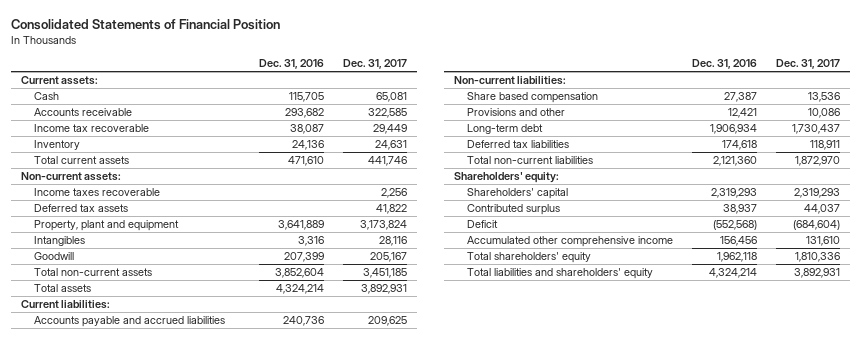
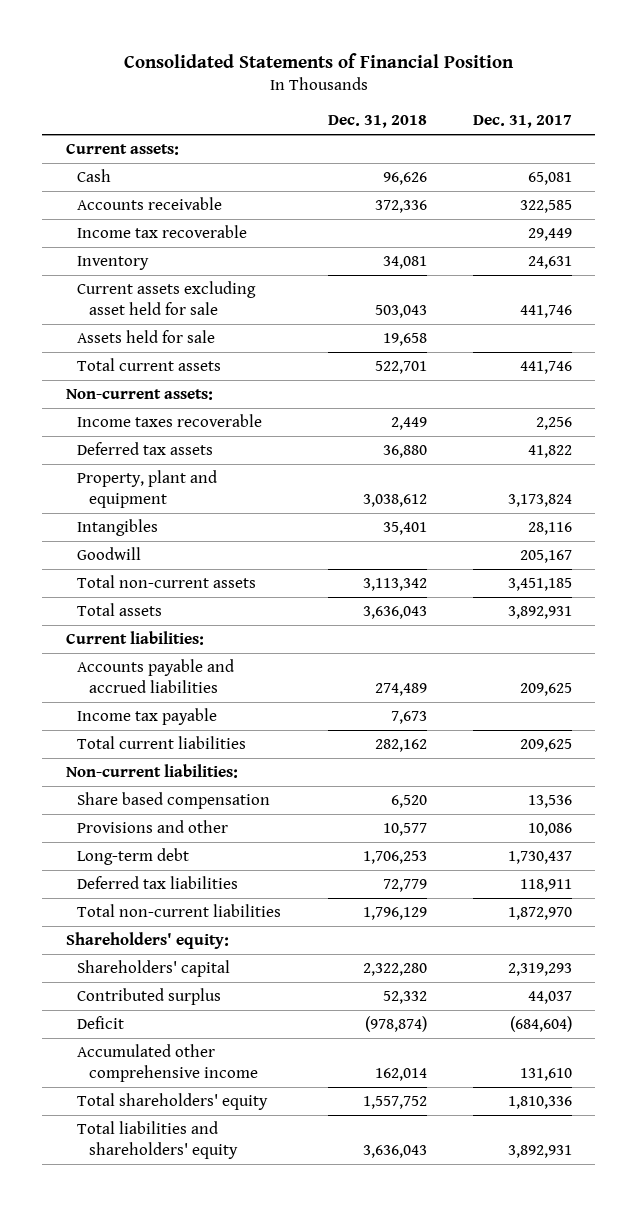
- | Dec. 31, 2016 | Dec. 31, 2017
+ | Dec. 31, 2018 | Dec. 31, 2017
+ Current assets excluding asset held for sale | 503,043 | 441,746
+ Assets held for sale | 19,658 |
+ Income tax payable | 7,673 |
+ Total current liabilities | 282,162 | 209,625

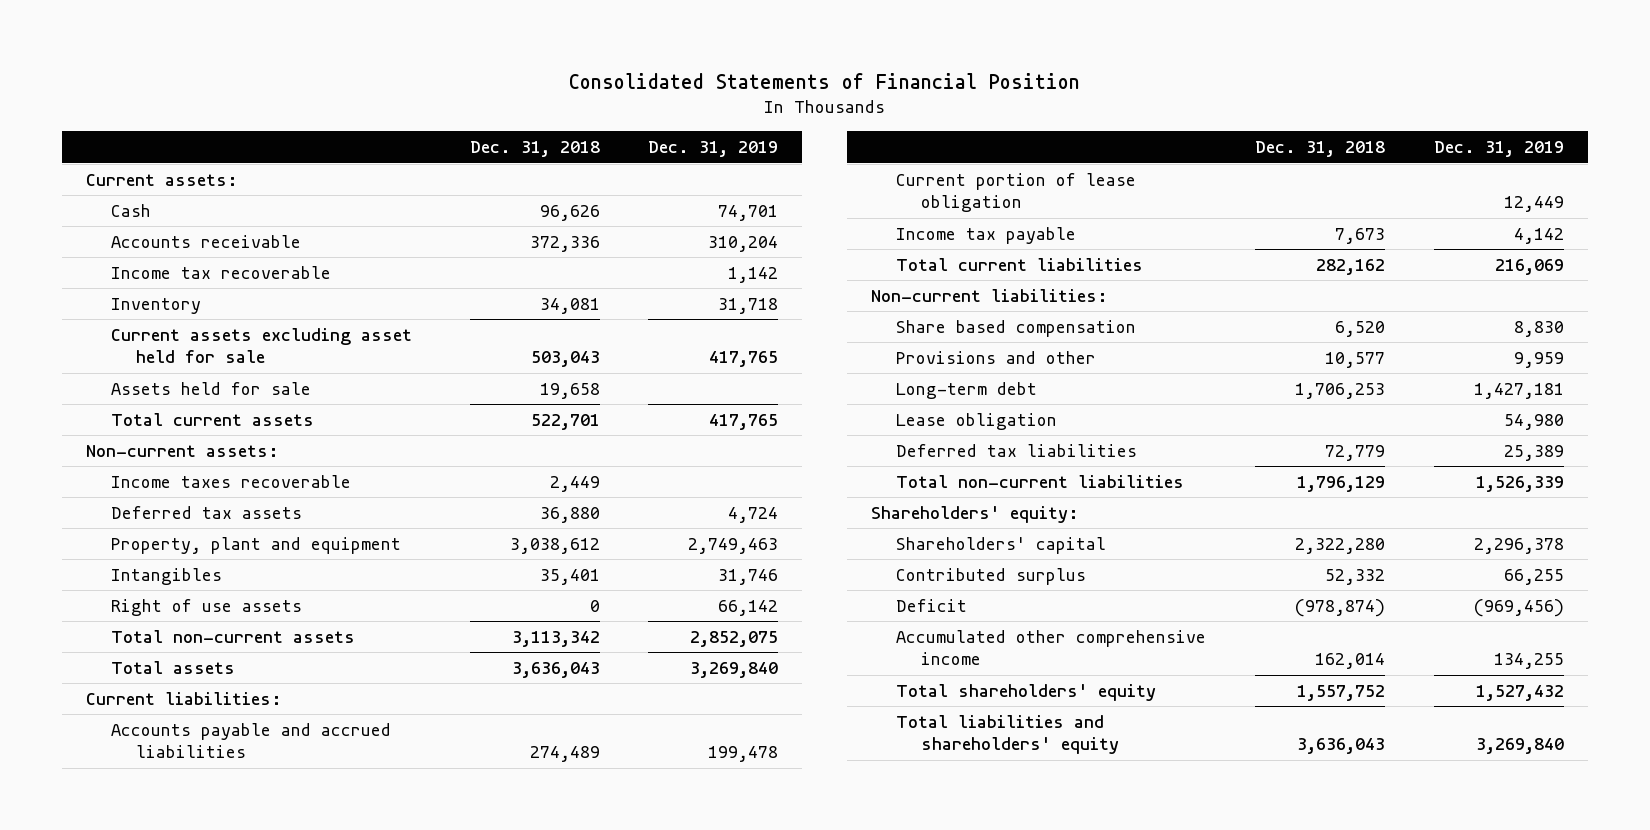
- | Dec. 31, 2018 | Dec. 31, 2017
+ | Dec. 31, 2018 | Dec. 31, 2019
- Goodwill | | 205,167
+ Right of use assets | 0 | 66,142
+ Current portion of lease obligation | | 12,449
+ Lease obligation | | 54,980

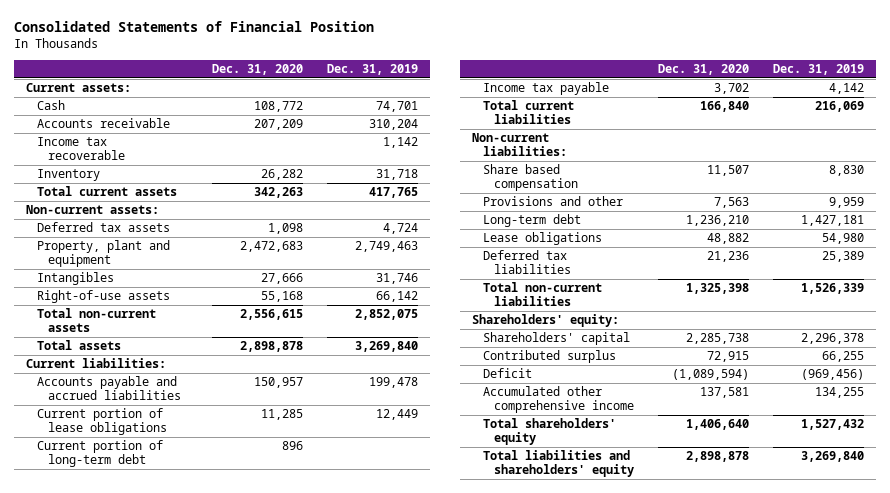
- | Dec. 31, 2018 | Dec. 31, 2019
+ | Dec. 31, 2020 | Dec. 31, 2019
- Current assets excluding asset held for sale | 503,043 | 417,765
- Assets held for sale | 19,658 |
- Income taxes recoverable | 2,449 |
- Right of use assets | 0 | 66,142
+ Right-of-use assets | 55,168 | 66,142
- Current portion of lease obligation | | 12,449
+ Current portion of lease obligations | 11,285 | 12,449
+ Current portion of long-term debt | 896 |
- Lease obligation | | 54,980
+ Lease obligations | 48,882 | 54,980

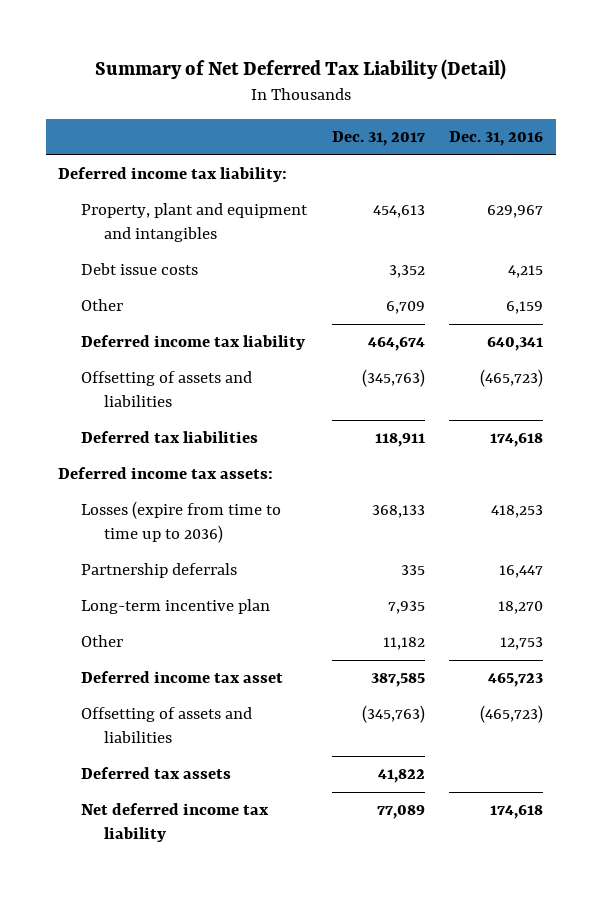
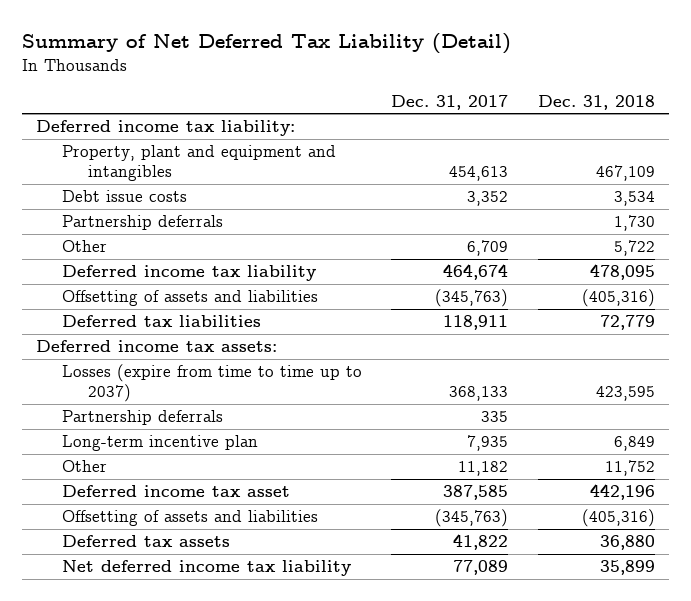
- | Dec. 31, 2017 | Dec. 31, 2016
+ | Dec. 31, 2017 | Dec. 31, 2018
+ Partnership deferrals | | 1,730
- Losses (expire from time to time up to 2036) | 368,133 | 418,253
+ Losses (expire from time to time up to 2037) | 368,133 | 423,595

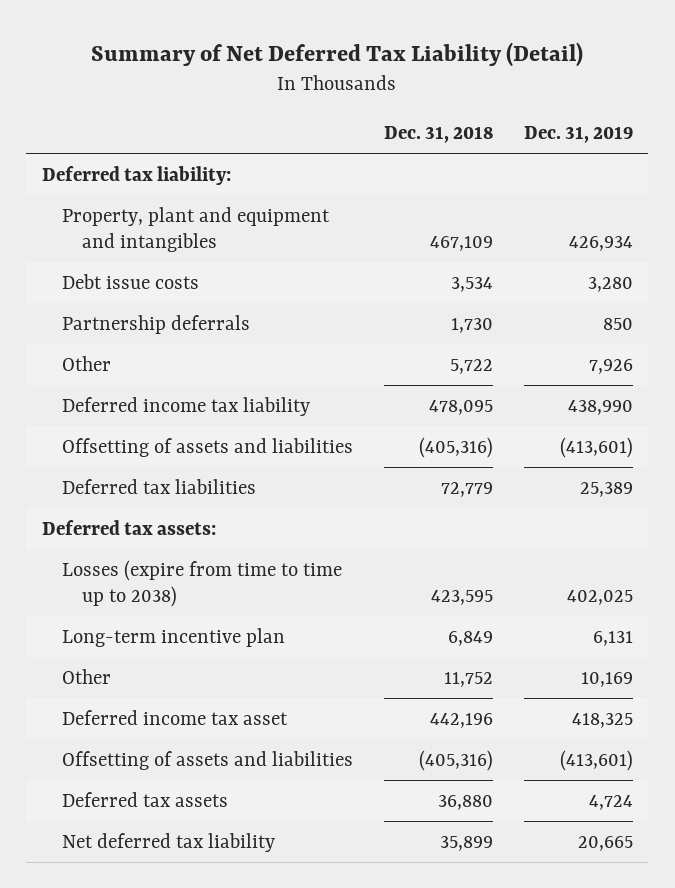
- | Dec. 31, 2017 | Dec. 31, 2018
+ | Dec. 31, 2018 | Dec. 31, 2019
- Deferred income tax liability:
+ Deferred tax liability:
- Deferred income tax assets:
- Losses (expire from time to time up to 2037) | 368,133 | 423,595
- Partnership deferrals | 335 |
+ Deferred tax assets:
+ Losses (expire from time to time up to 2038) | 423,595 | 402,025
- Net deferred income tax liability | 77,089 | 35,899
+ Net deferred tax liability | 35,899 | 20,665

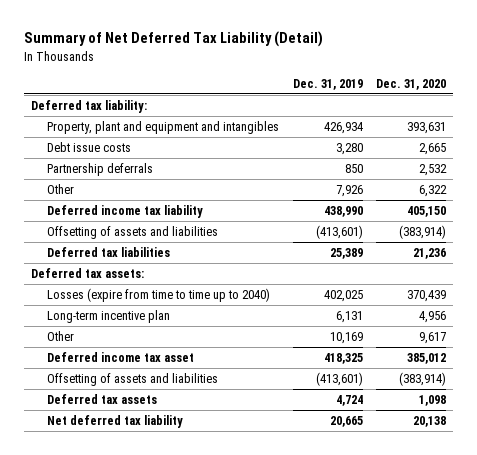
- | Dec. 31, 2018 | Dec. 31, 2019
+ | Dec. 31, 2019 | Dec. 31, 2020
- Losses (expire from time to time up to 2038) | 423,595 | 402,025
+ Losses (expire from time to time up to 2040) | 402,025 | 370,439

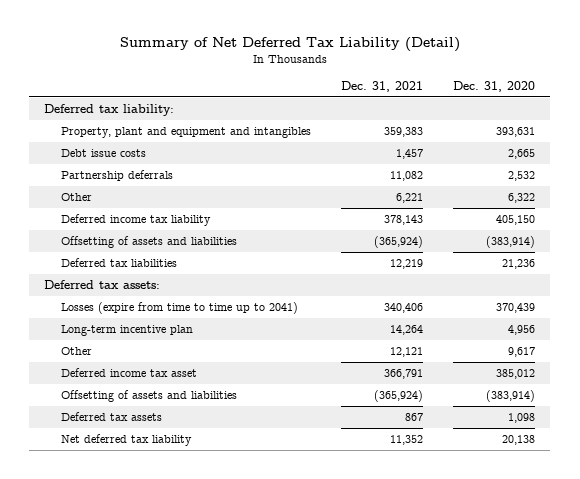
- | Dec. 31, 2019 | Dec. 31, 2020
+ | Dec. 31, 2021 | Dec. 31, 2020
- Losses (expire from time to time up to 2040) | 402,025 | 370,439
+ Losses (expire from time to time up to 2041) | 340,406 | 370,439

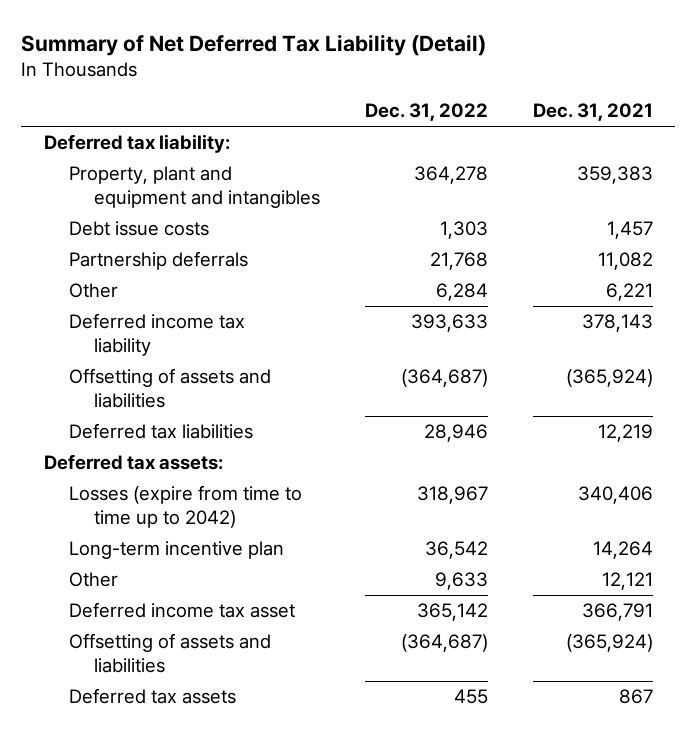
- | Dec. 31, 2021 | Dec. 31, 2020
+ | Dec. 31, 2022 | Dec. 31, 2021
- Losses (expire from time to time up to 2041) | 340,406 | 370,439
+ Losses (expire from time to time up to 2042) | 318,967 | 340,406
- Net deferred tax liability | 11,352 | 20,138

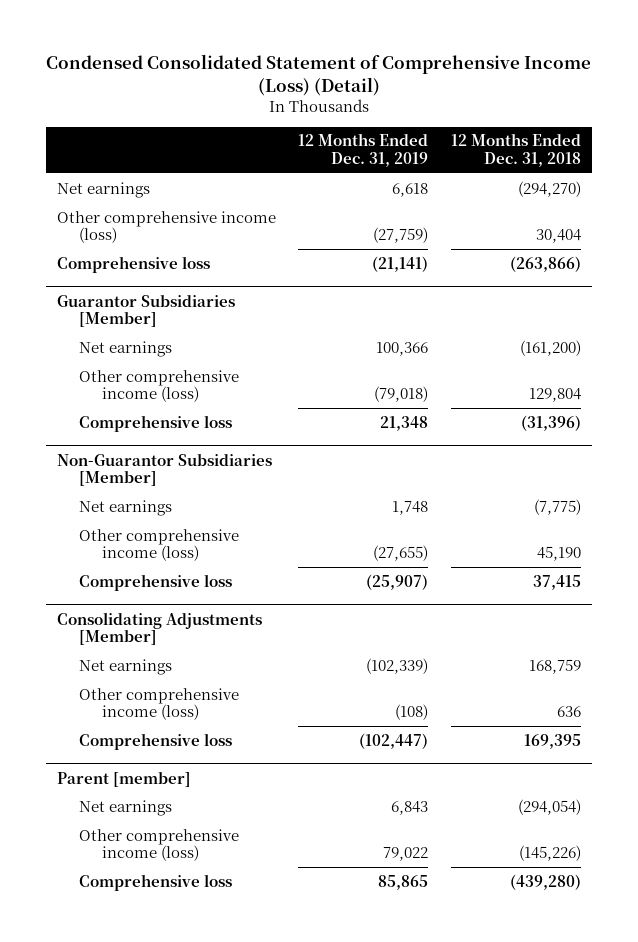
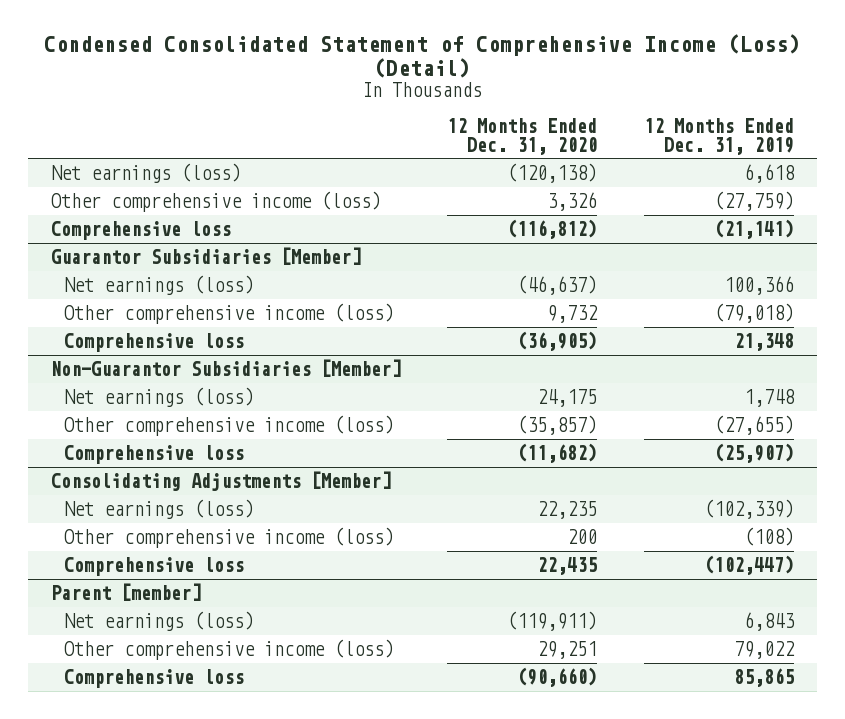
- | 12 Months Ended Dec. 31, 2019 | 12 Months Ended Dec. 31, 2018
+ | 12 Months Ended Dec. 31, 2020 | 12 Months Ended Dec. 31, 2019
- Net earnings | 6,618 | (294,270)
+ Net earnings (loss) | (120,138) | 6,618
@ Guarantor Subsidiaries [Member]
- Net earnings | 100,366 | (161,200)
+ Net earnings (loss) | (46,637) | 100,366
@ Non-Guarantor Subsidiaries [Member]
- Net earnings | 1,748 | (7,775)
+ Net earnings (loss) | 24,175 | 1,748
@ Consolidating Adjustments [Member]
- Net earnings | (102,339) | 168,759
+ Net earnings (loss) | 22,235 | (102,339)
@ Parent [member]
- Net earnings | 6,843 | (294,054)
+ Net earnings (loss) | (119,911) | 6,843

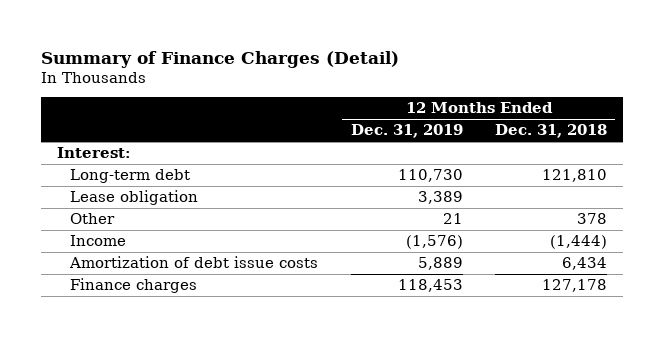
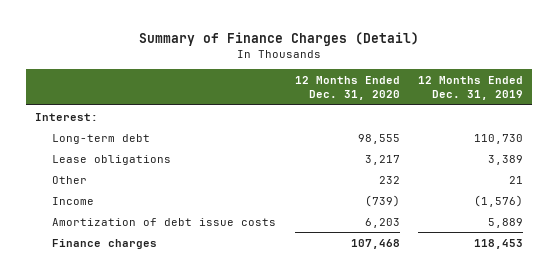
- | 12 Months Ended Dec. 31, 2019 | 12 Months Ended Dec. 31, 2018
+ | 12 Months Ended Dec. 31, 2020 | 12 Months Ended Dec. 31, 2019
- Lease obligation | 3,389 |
+ Lease obligations | 3,217 | 3,389

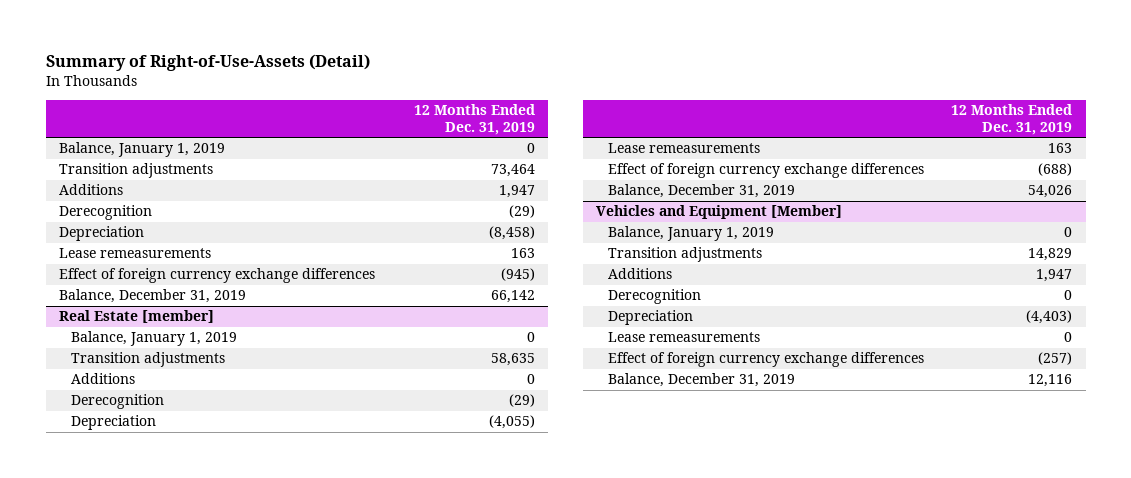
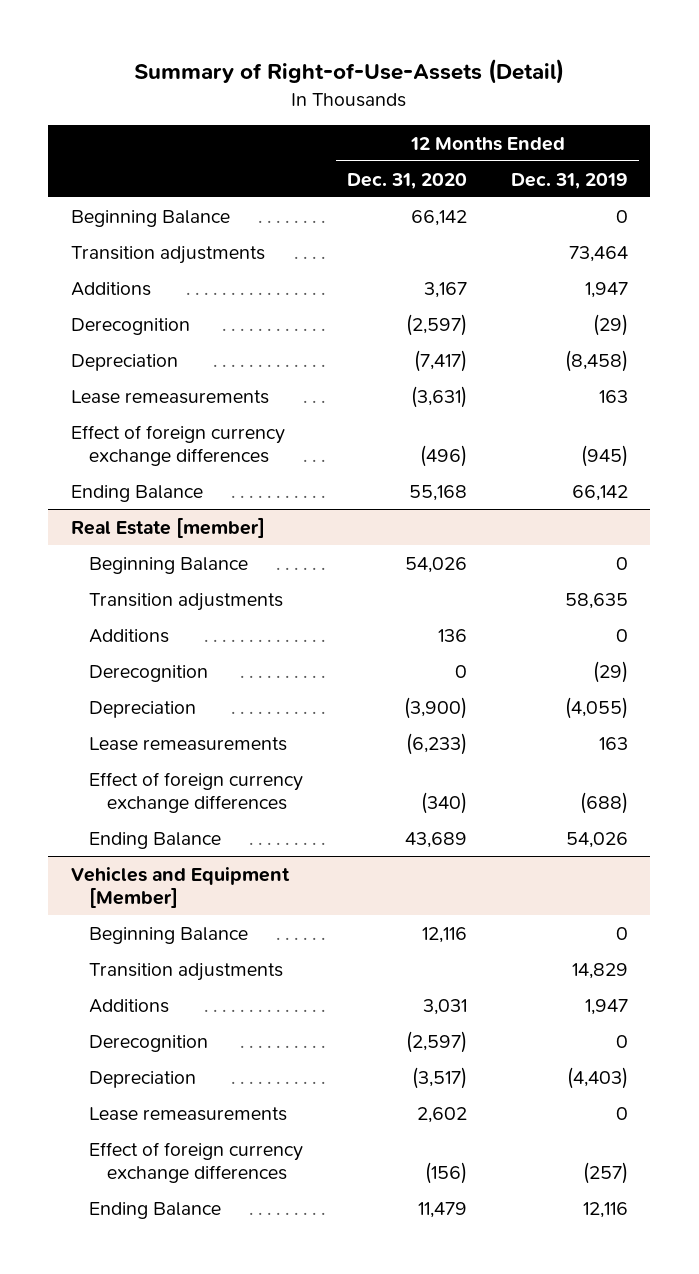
- | 12 Months Ended Dec. 31, 2019
+ | 12 Months Ended Dec. 31, 2020 | 12 Months Ended Dec. 31, 2019
- Balance, January 1, 2019 | 0
+ Beginning Balance | 66,142 | 0
- Balance, December 31, 2019 | 66,142
+ Ending Balance | 55,168 | 66,142
@ Real Estate [member]
- Balance, January 1, 2019 | 0
+ Beginning Balance | 54,026 | 0
- Balance, December 31, 2019 | 54,026
+ Ending Balance | 43,689 | 54,026
@ Vehicles and Equipment [Member]
- Balance, January 1, 2019 | 0
+ Beginning Balance | 12,116 | 0
- Balance, December 31, 2019 | 12,116
+ Ending Balance | 11,479 | 12,116

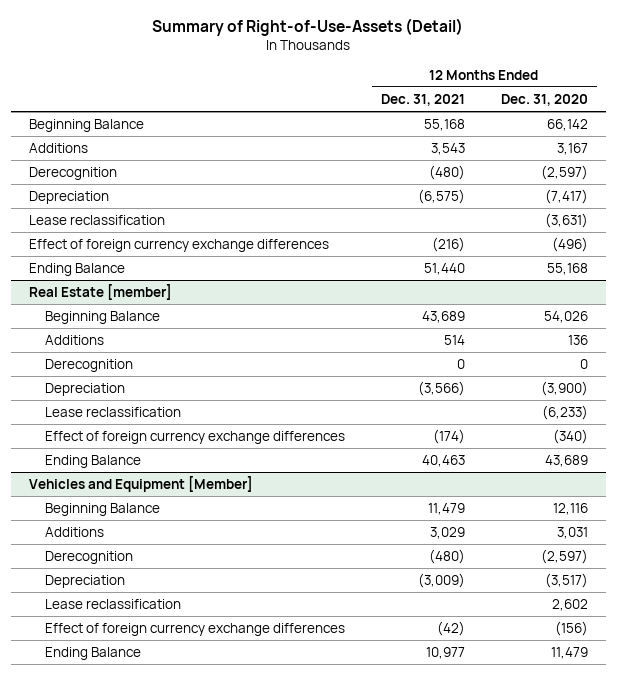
- | 12 Months Ended Dec. 31, 2020 | 12 Months Ended Dec. 31, 2019
+ | 12 Months Ended Dec. 31, 2021 | 12 Months Ended Dec. 31, 2020
- Transition adjustments | | 73,464
- Lease remeasurements | (3,631) | 163
+ Lease reclassification | | (3,631)
@ Real Estate [member]
- Transition adjustments | | 58,635
- Lease remeasurements | (6,233) | 163
+ Lease reclassification | | (6,233)
@ Vehicles and Equipment [Member]
- Transition adjustments | | 14,829
- Lease remeasurements | 2,602 | 0
+ Lease reclassification | | 2,602

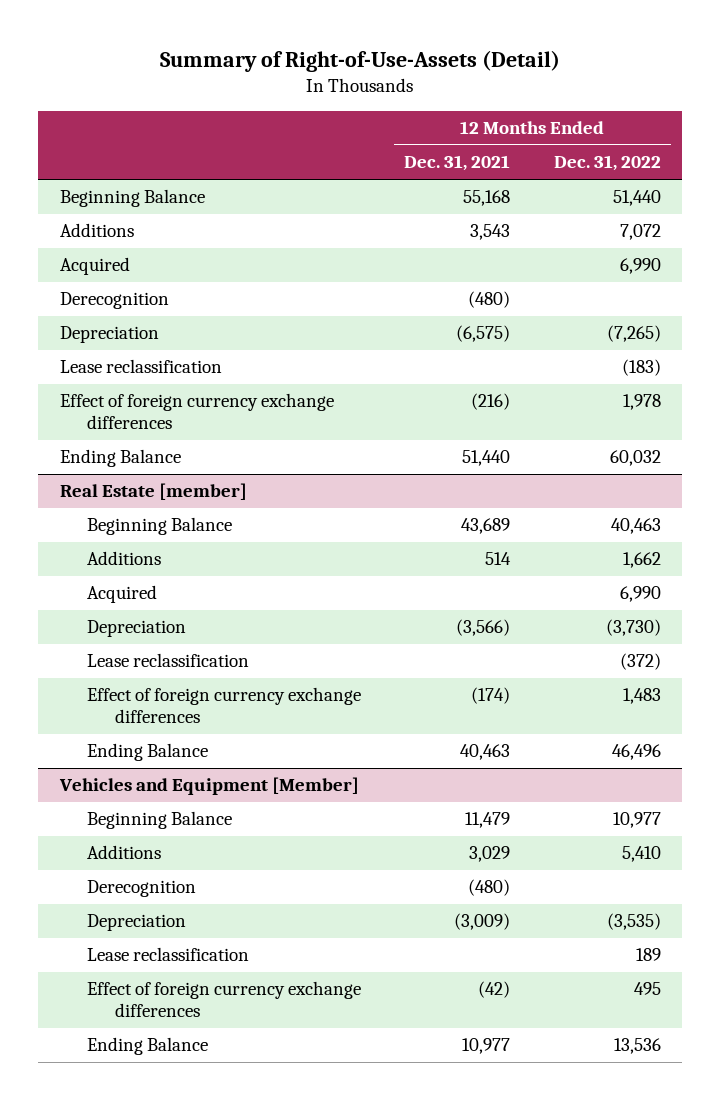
- | 12 Months Ended Dec. 31, 2021 | 12 Months Ended Dec. 31, 2020
+ | 12 Months Ended Dec. 31, 2021 | 12 Months Ended Dec. 31, 2022
+ Acquired | | 6,990
@ Real Estate [member]
- Derecognition | 0 | 0
+ Acquired | | 6,990

